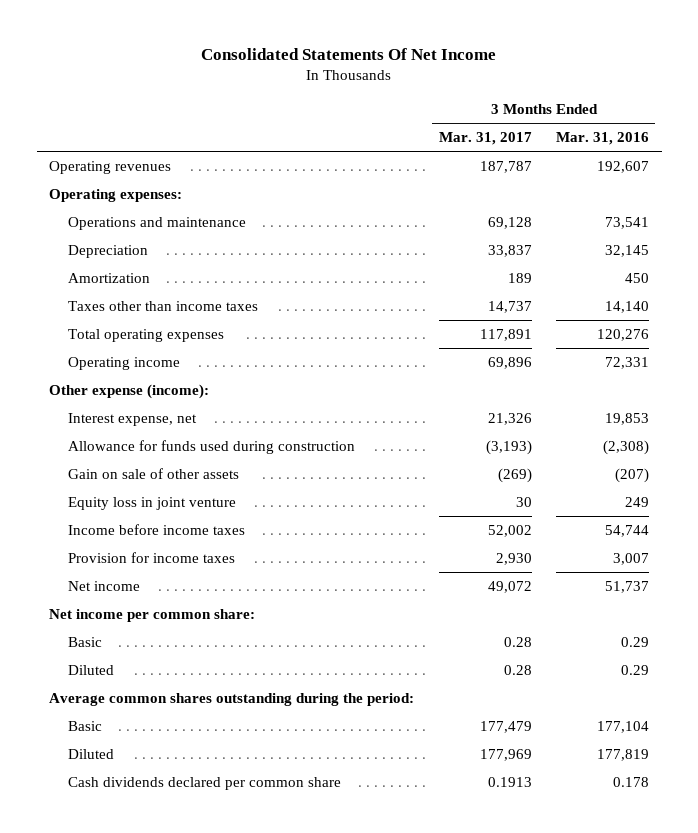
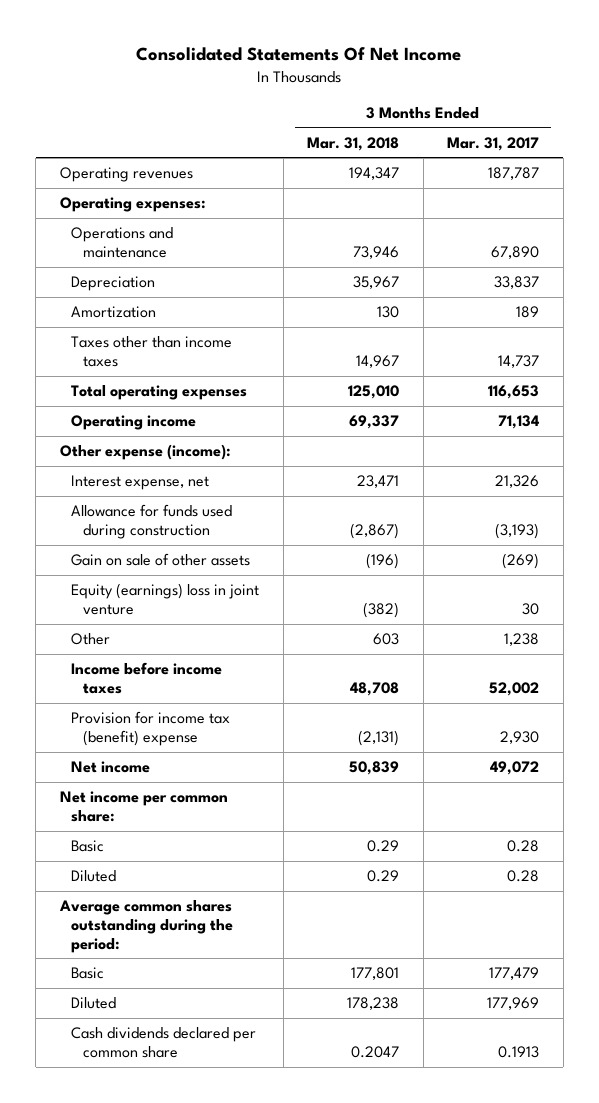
- | 3 Months Ended Mar. 31, 2017 | 3 Months Ended Mar. 31, 2016
+ | 3 Months Ended Mar. 31, 2018 | 3 Months Ended Mar. 31, 2017
- Operations and maintenance | 69,128 | 73,541
+ Operations and maintenance | 73,946 | 67,890
- Total operating expenses | 117,891 | 120,276
- Operating income | 69,896 | 72,331
+ Total operating expenses | 125,010 | 116,653
+ Operating income | 69,337 | 71,134
- Equity loss in joint venture | 30 | 249
+ Equity (earnings) loss in joint venture | (382) | 30
+ Other | 603 | 1,238
- Provision for income taxes | 2,930 | 3,007
+ Provision for income tax (benefit) expense | (2,131) | 2,930

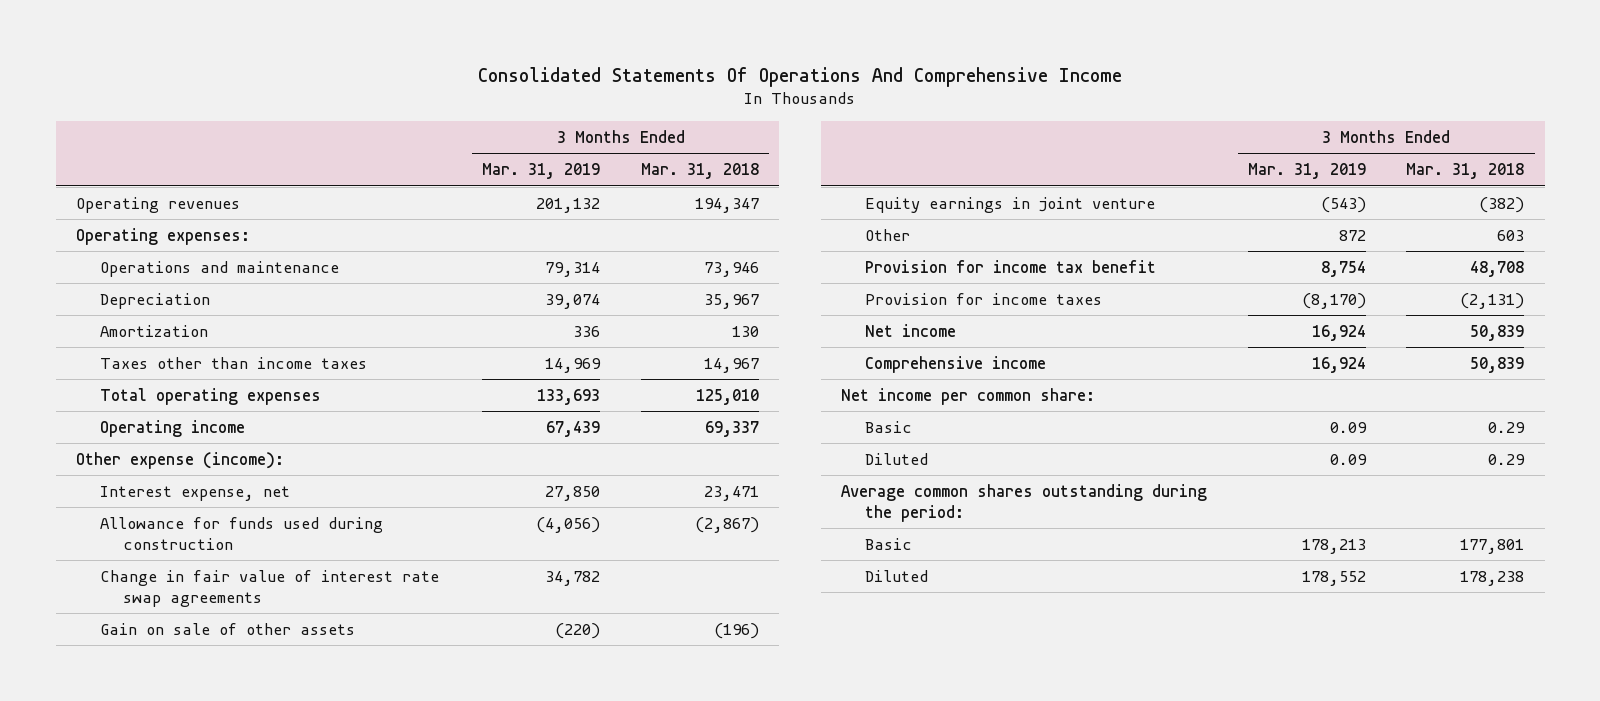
- Consolidated Statements Of Net Income
+ Consolidated Statements Of Operations And Comprehensive Income
- | 3 Months Ended Mar. 31, 2018 | 3 Months Ended Mar. 31, 2017
+ | 3 Months Ended Mar. 31, 2019 | 3 Months Ended Mar. 31, 2018
+ Change in fair value of interest rate swap agreements | 34,782 |
- Equity (earnings) loss in joint venture | (382) | 30
+ Equity earnings in joint venture | (543) | (382)
- Income before income taxes | 48,708 | 52,002
- Provision for income tax (benefit) expense | (2,131) | 2,930
+ Provision for income tax benefit | 8,754 | 48,708
+ Provision for income taxes | (8,170) | (2,131)
+ Comprehensive income | 16,924 | 50,839
- Cash dividends declared per common share | 0.2047 | 0.1913

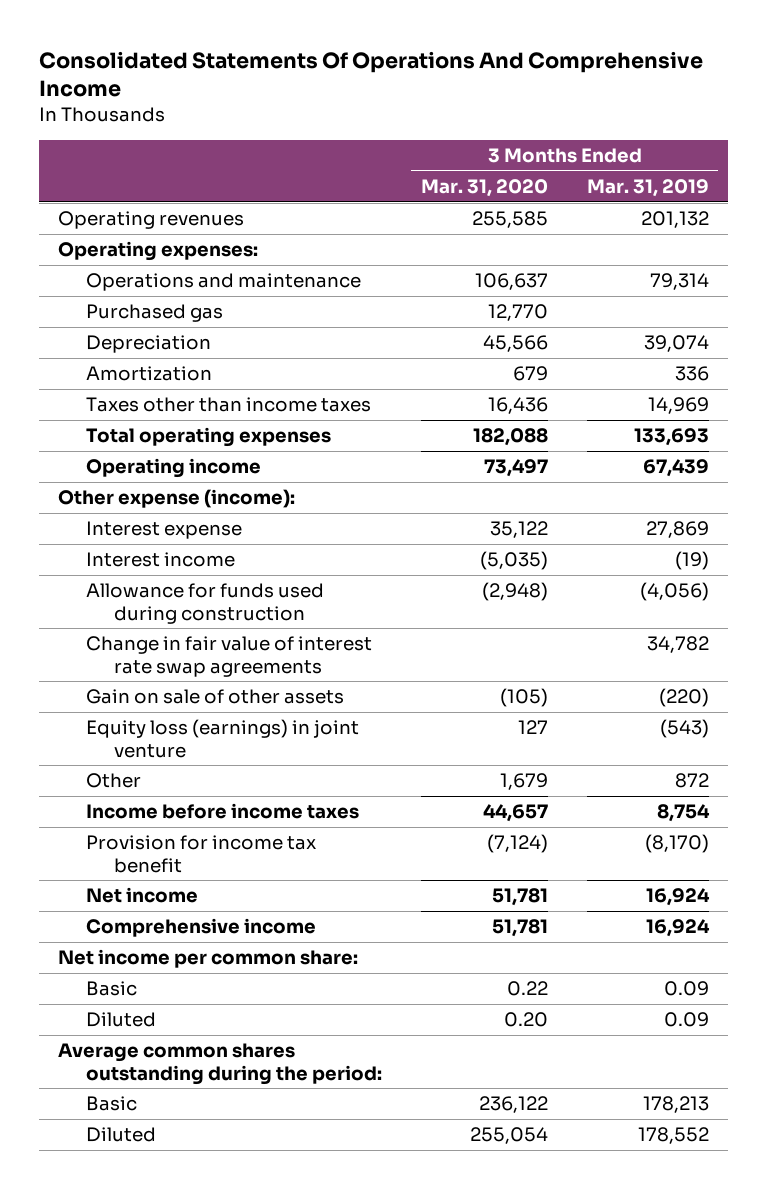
- | 3 Months Ended Mar. 31, 2019 | 3 Months Ended Mar. 31, 2018
+ | 3 Months Ended Mar. 31, 2020 | 3 Months Ended Mar. 31, 2019
+ Purchased gas | 12,770 |
- Interest expense, net | 27,850 | 23,471
+ Interest expense | 35,122 | 27,869
+ Interest income | (5,035) | (19)
- Equity earnings in joint venture | (543) | (382)
+ Equity loss (earnings) in joint venture | 127 | (543)
- Provision for income tax benefit | 8,754 | 48,708
- Provision for income taxes | (8,170) | (2,131)
+ Income before income taxes | 44,657 | 8,754
+ Provision for income tax benefit | (7,124) | (8,170)

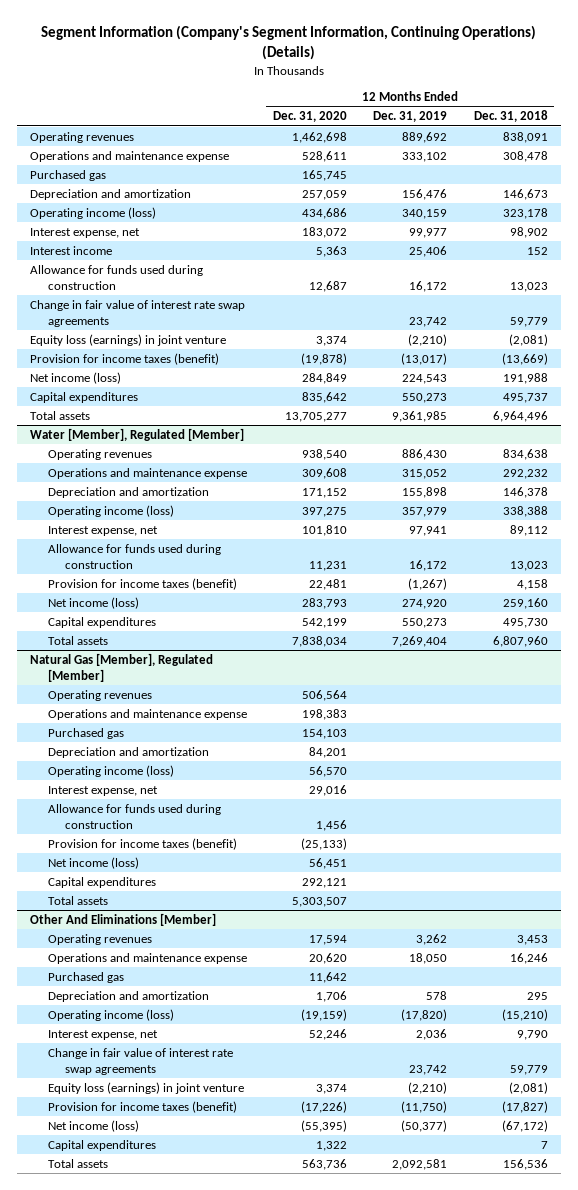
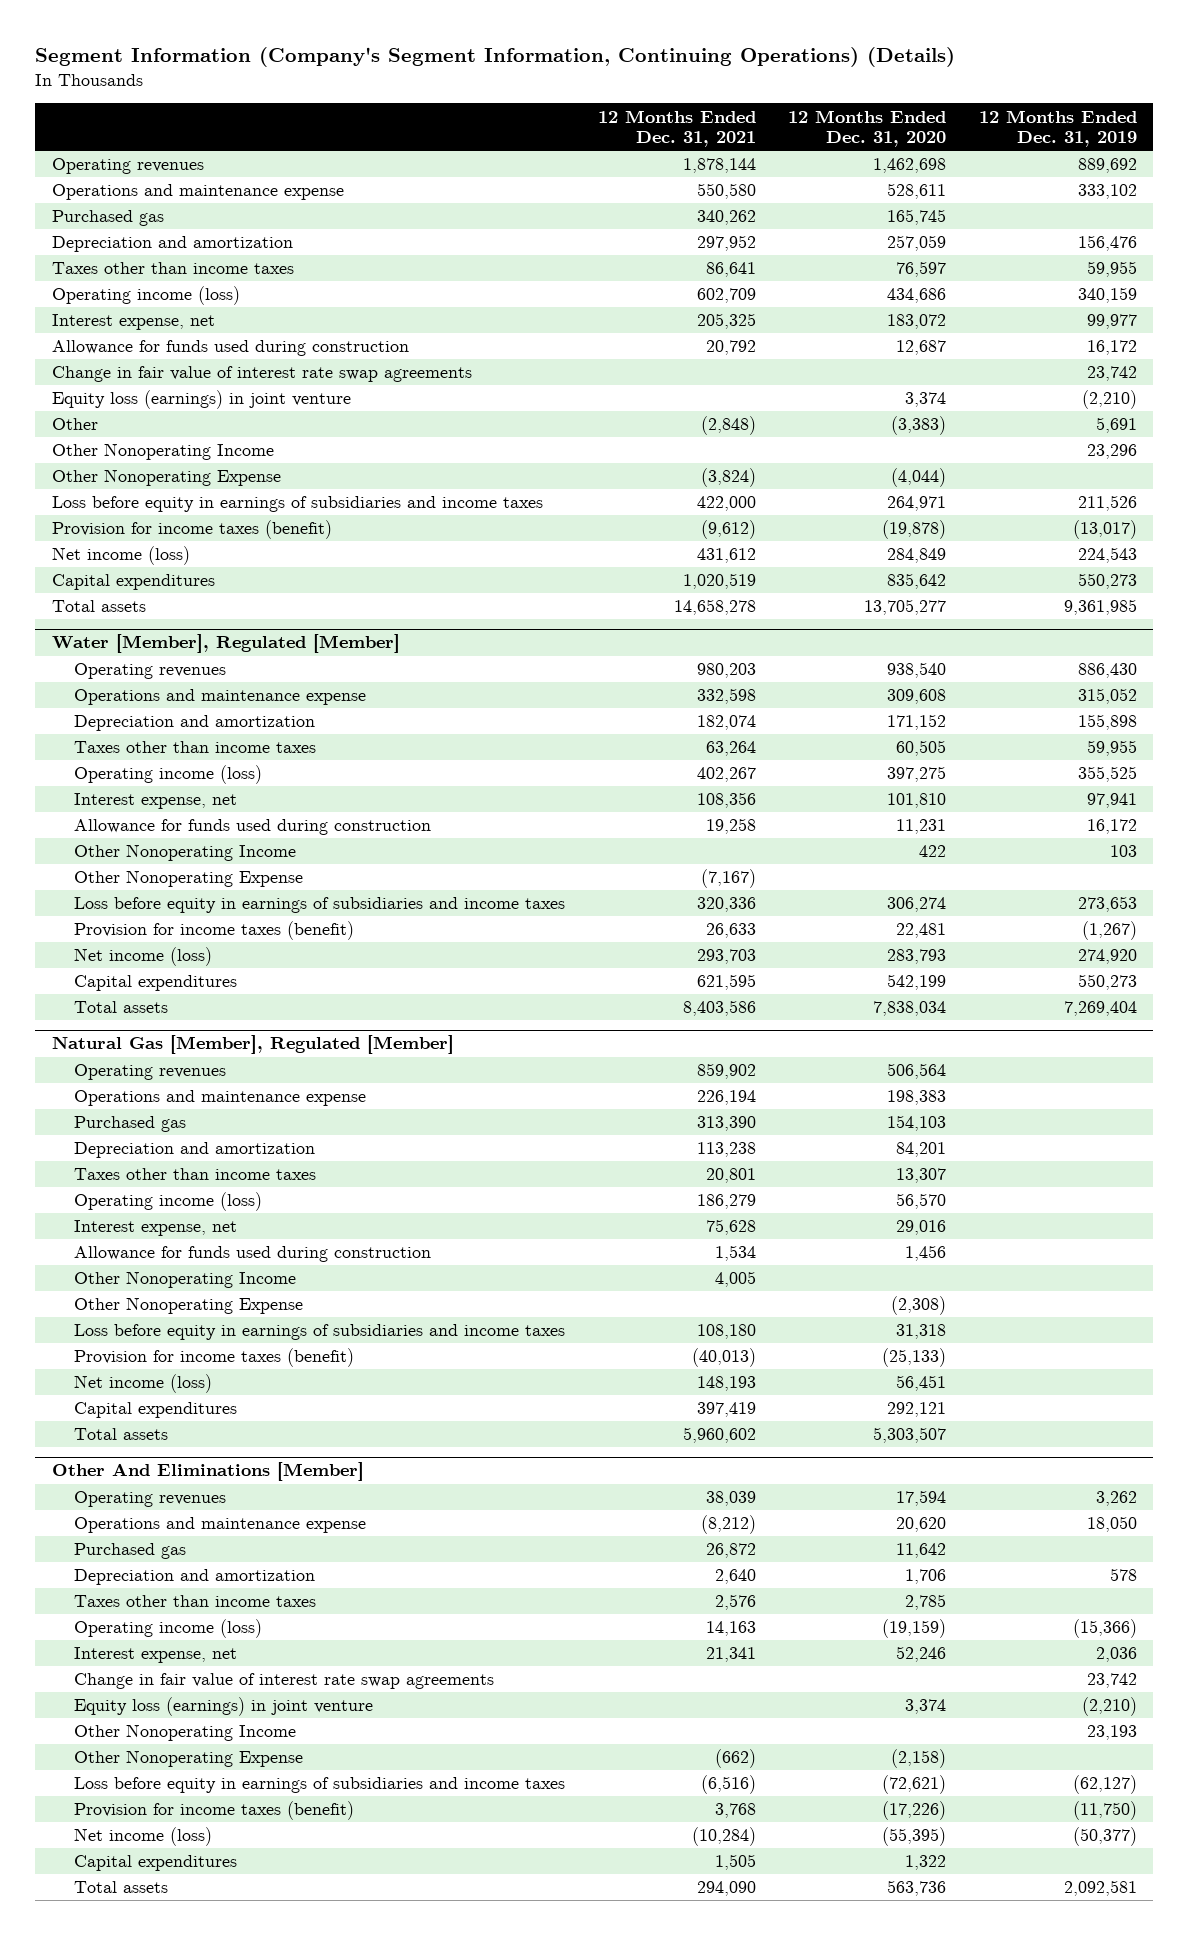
- | 12 Months Ended Dec. 31, 2020 | 12 Months Ended Dec. 31, 2019 | 12 Months Ended Dec. 31, 2018
+ | 12 Months Ended Dec. 31, 2021 | 12 Months Ended Dec. 31, 2020 | 12 Months Ended Dec. 31, 2019
+ Taxes other than income taxes | 86,641 | 76,597 | 59,955
- Interest income | 5,363 | 25,406 | 152
+ Other | (2,848) | (3,383) | 5,691
+ Other Nonoperating Income | | | 23,296
+ Other Nonoperating Expense | (3,824) | (4,044) |
+ Loss before equity in earnings of subsidiaries and income taxes | 422,000 | 264,971 | 211,526
@ Water [Member], Regulated [Member]
- Operating income (loss) | 397,275 | 357,979 | 338,388
+ Taxes other than income taxes | 63,264 | 60,505 | 59,955
+ Operating income (loss) | 402,267 | 397,275 | 355,525
+ Other Nonoperating Income | | 422 | 103
+ Other Nonoperating Expense | (7,167) | |
+ Loss before equity in earnings of subsidiaries and income taxes | 320,336 | 306,274 | 273,653
@ Natural Gas [Member], Regulated [Member]
+ Taxes other than income taxes | 20,801 | 13,307 |
+ Other Nonoperating Income | 4,005 | |
+ Other Nonoperating Expense | | (2,308) |
+ Loss before equity in earnings of subsidiaries and income taxes | 108,180 | 31,318 |
@ Other And Eliminations [Member]
- Operating income (loss) | (19,159) | (17,820) | (15,210)
+ Taxes other than income taxes | 2,576 | 2,785 |
+ Operating income (loss) | 14,163 | (19,159) | (15,366)
+ Other Nonoperating Income | | | 23,193
+ Other Nonoperating Expense | (662) | (2,158) |
+ Loss before equity in earnings of subsidiaries and income taxes | (6,516) | (72,621) | (62,127)

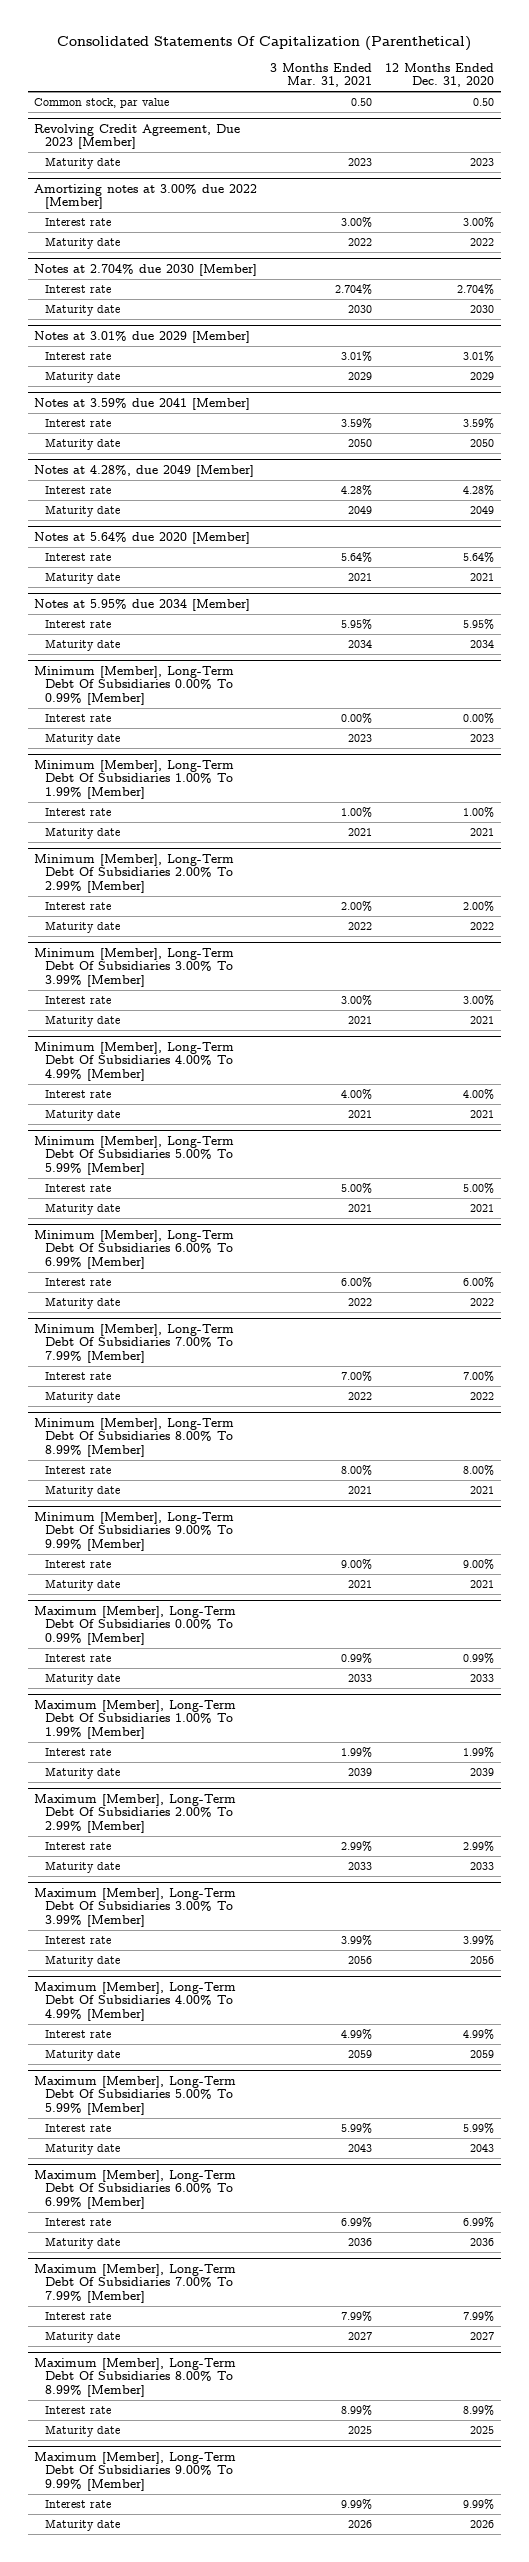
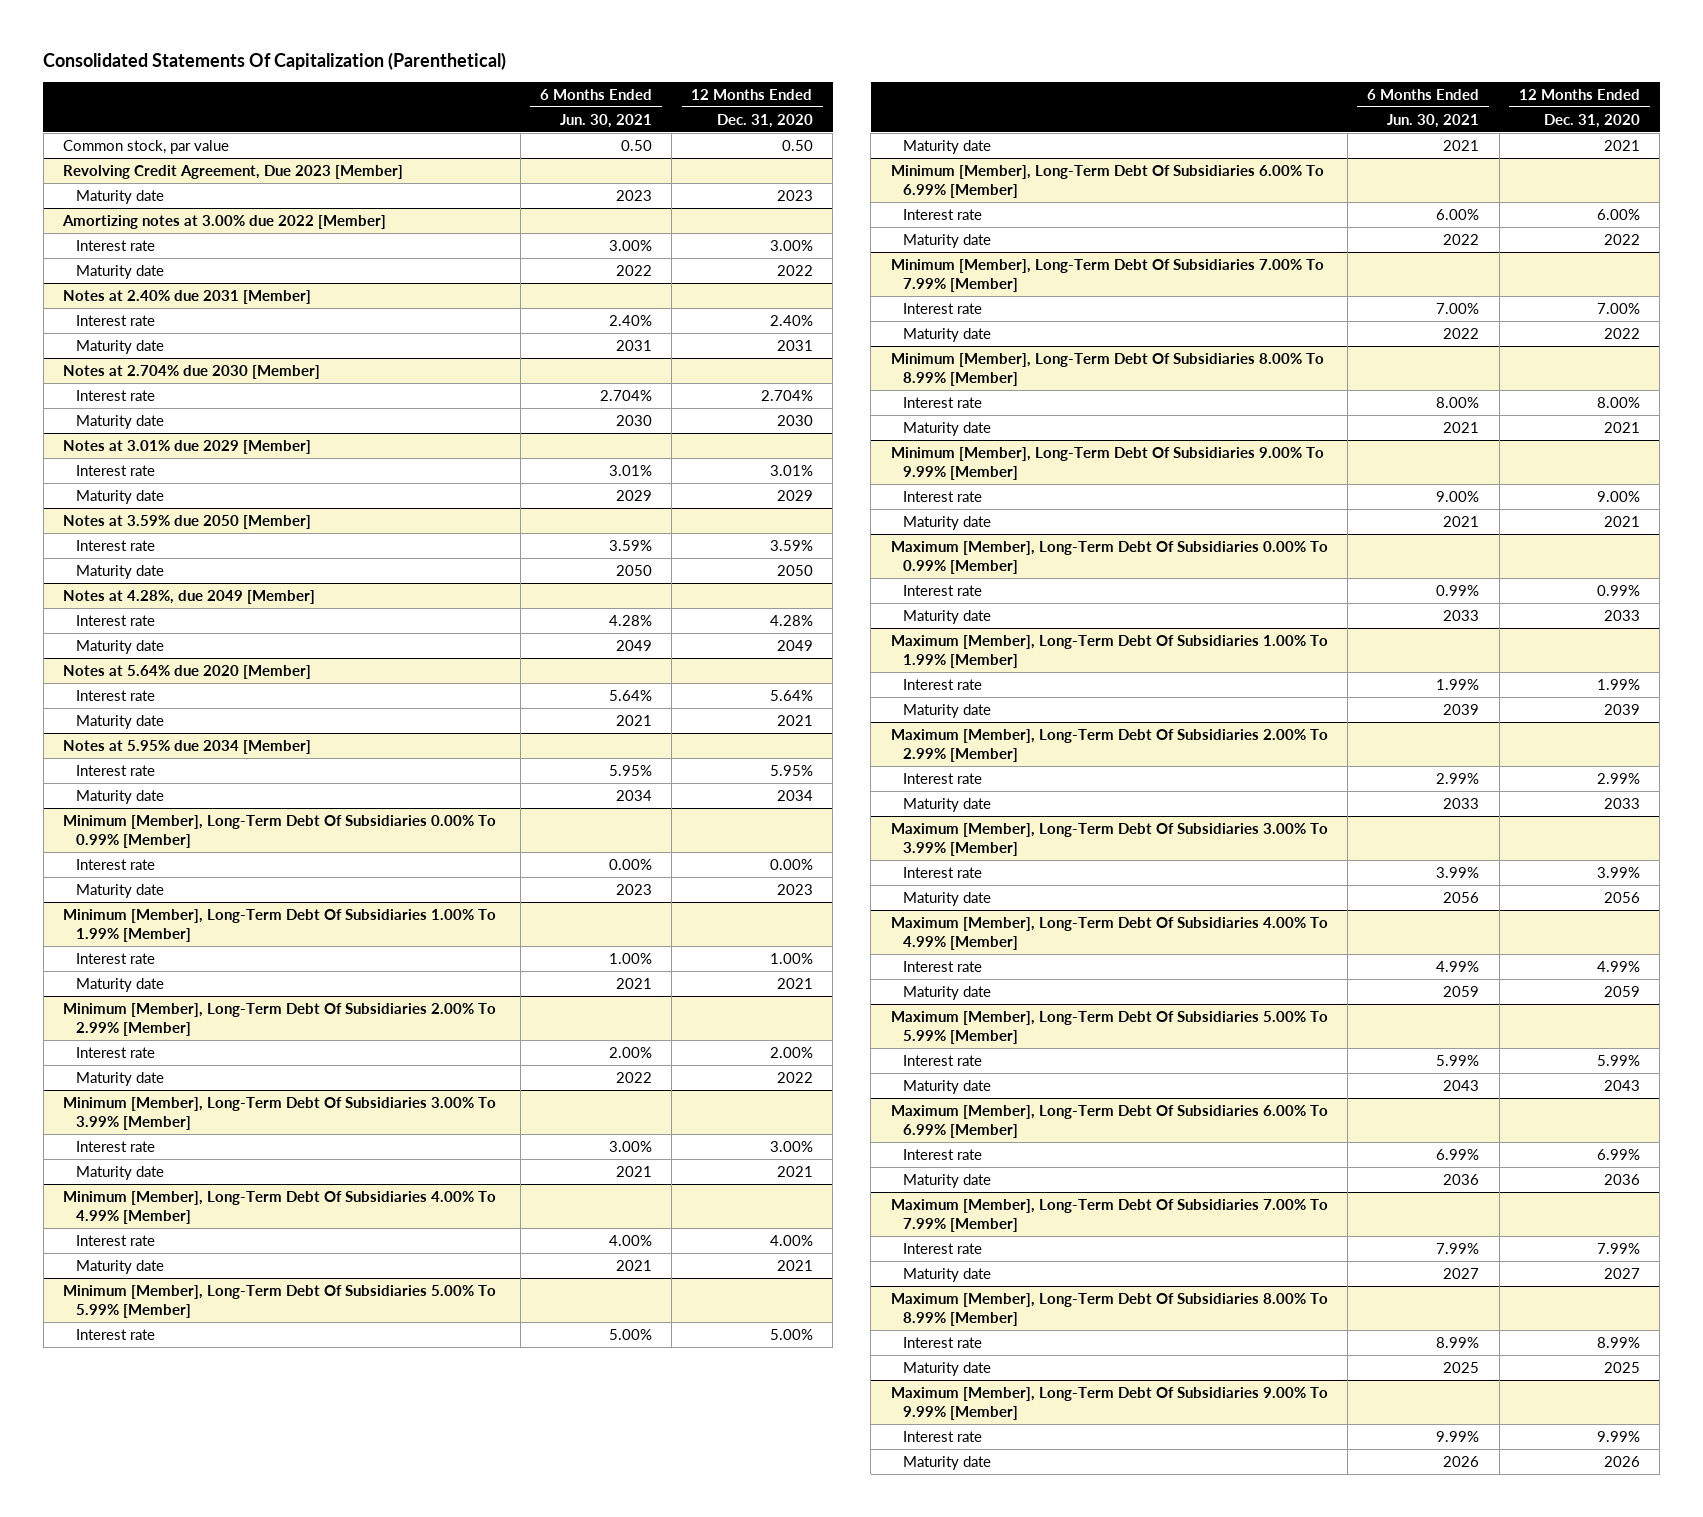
- | 3 Months Ended Mar. 31, 2021 | 12 Months Ended Dec. 31, 2020
+ | 6 Months Ended Jun. 30, 2021 | 12 Months Ended Dec. 31, 2020
+ Notes at 2.40% due 2031 [Member]
+ Interest rate | 2.40% | 2.40%
+ Maturity date | 2031 | 2031
- Notes at 3.59% due 2041 [Member]
+ Notes at 3.59% due 2050 [Member]

